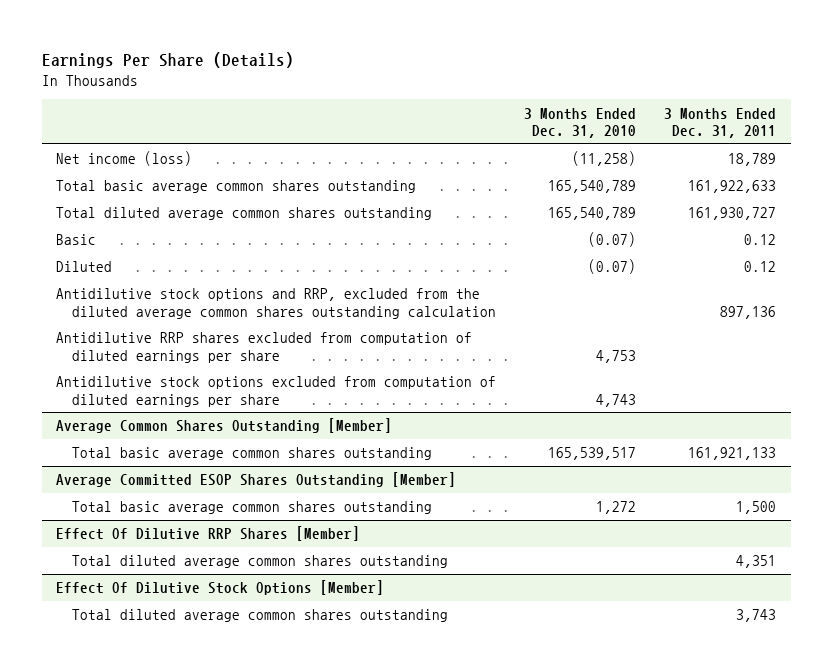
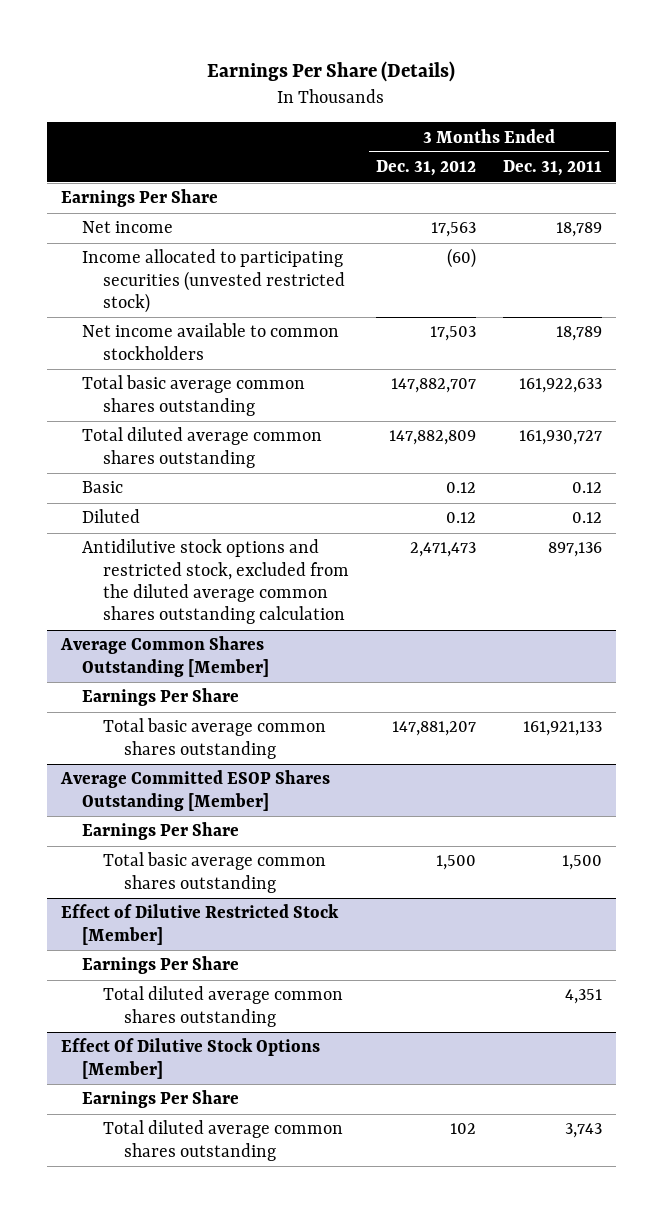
- | 3 Months Ended Dec. 31, 2010 | 3 Months Ended Dec. 31, 2011
+ | 3 Months Ended Dec. 31, 2012 | 3 Months Ended Dec. 31, 2011
- Net income (loss) | (11,258) | 18,789
+ Earnings Per Share
+ Net income | 17,563 | 18,789
+ Income allocated to participating securities (unvested restricted stock) | (60) |
+ Net income available to common stockholders | 17,503 | 18,789
- Antidilutive stock options and RRP, excluded from the diluted average common shares outstanding calculation | | 897,136
- Antidilutive RRP shares excluded from computation of diluted earnings per share | 4,753 |
- Antidilutive stock options excluded from computation of diluted earnings per share | 4,743 |
+ Antidilutive stock options and restricted stock, excluded from the diluted average common shares outstanding calculation | 2,471,473 | 897,136
@ Average Common Shares Outstanding [Member]
+ Earnings Per Share
@ Average Committed ESOP Shares Outstanding [Member]
+ Earnings Per Share
- Effect Of Dilutive RRP Shares [Member]
+ Effect of Dilutive Restricted Stock [Member]
+ Earnings Per Share
@ Effect Of Dilutive Stock Options [Member]
+ Earnings Per Share

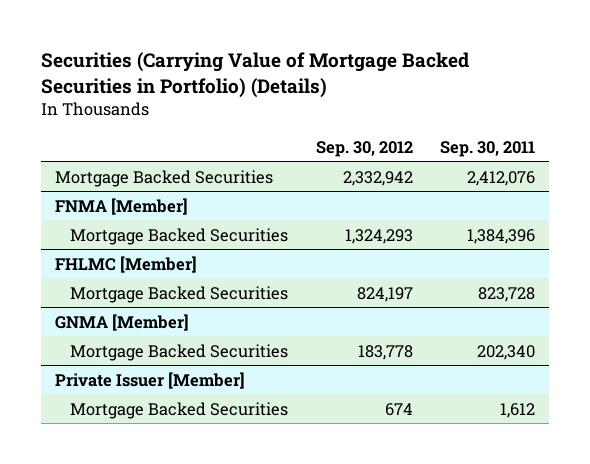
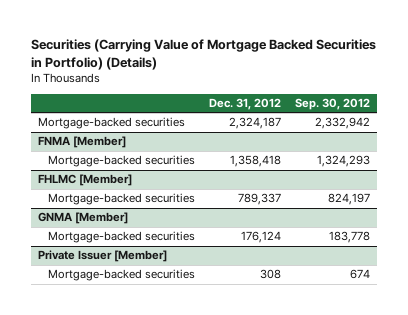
- | Sep. 30, 2012 | Sep. 30, 2011
+ | Dec. 31, 2012 | Sep. 30, 2012
- Mortgage Backed Securities | 2,332,942 | 2,412,076
+ Mortgage-backed securities | 2,324,187 | 2,332,942
@ FNMA [Member]
- Mortgage Backed Securities | 1,324,293 | 1,384,396
+ Mortgage-backed securities | 1,358,418 | 1,324,293
@ FHLMC [Member]
- Mortgage Backed Securities | 824,197 | 823,728
+ Mortgage-backed securities | 789,337 | 824,197
@ GNMA [Member]
- Mortgage Backed Securities | 183,778 | 202,340
+ Mortgage-backed securities | 176,124 | 183,778
@ Private Issuer [Member]
- Mortgage Backed Securities | 674 | 1,612
+ Mortgage-backed securities | 308 | 674

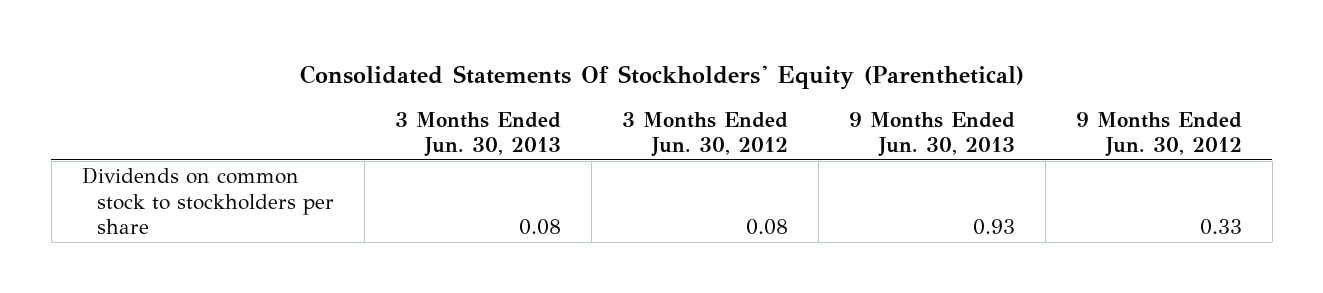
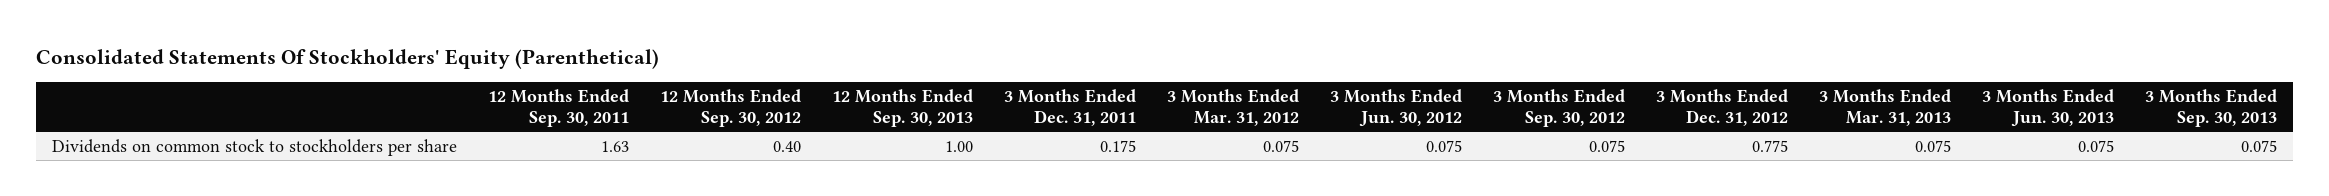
- | 3 Months Ended Jun. 30, 2013 | 3 Months Ended Jun. 30, 2012 | 9 Months Ended Jun. 30, 2013 | 9 Months Ended Jun. 30, 2012
+ | 12 Months Ended Sep. 30, 2011 | 12 Months Ended Sep. 30, 2012 | 12 Months Ended Sep. 30, 2013 | 3 Months Ended Dec. 31, 2011 | 3 Months Ended Mar. 31, 2012 | 3 Months Ended Jun. 30, 2012 | 3 Months Ended Sep. 30, 2012 | 3 Months Ended Dec. 31, 2012 | 3 Months Ended Mar. 31, 2013 | 3 Months Ended Jun. 30, 2013 | 3 Months Ended Sep. 30, 2013
- Dividends on common stock to stockholders per share | 0.08 | 0.08 | 0.93 | 0.33
+ Dividends on common stock to stockholders per share | 1.63 | 0.40 | 1.00 | 0.175 | 0.075 | 0.075 | 0.075 | 0.775 | 0.075 | 0.075 | 0.075

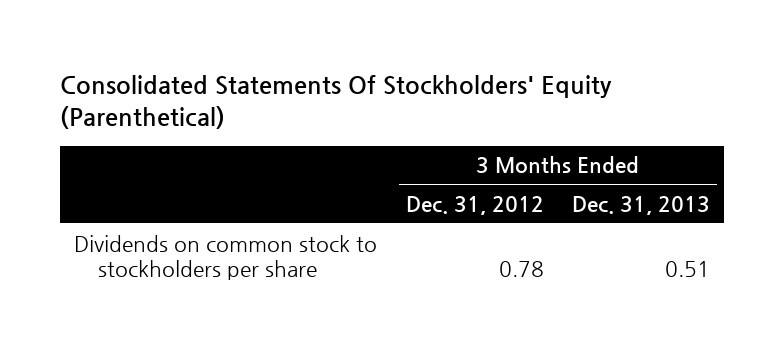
- | 12 Months Ended Sep. 30, 2011 | 12 Months Ended Sep. 30, 2012 | 12 Months Ended Sep. 30, 2013 | 3 Months Ended Dec. 31, 2011 | 3 Months Ended Mar. 31, 2012 | 3 Months Ended Jun. 30, 2012 | 3 Months Ended Sep. 30, 2012 | 3 Months Ended Dec. 31, 2012 | 3 Months Ended Mar. 31, 2013 | 3 Months Ended Jun. 30, 2013 | 3 Months Ended Sep. 30, 2013
+ | 3 Months Ended Dec. 31, 2012 | 3 Months Ended Dec. 31, 2013
- Dividends on common stock to stockholders per share | 1.63 | 0.40 | 1.00 | 0.175 | 0.075 | 0.075 | 0.075 | 0.775 | 0.075 | 0.075 | 0.075
+ Dividends on common stock to stockholders per share | 0.78 | 0.51

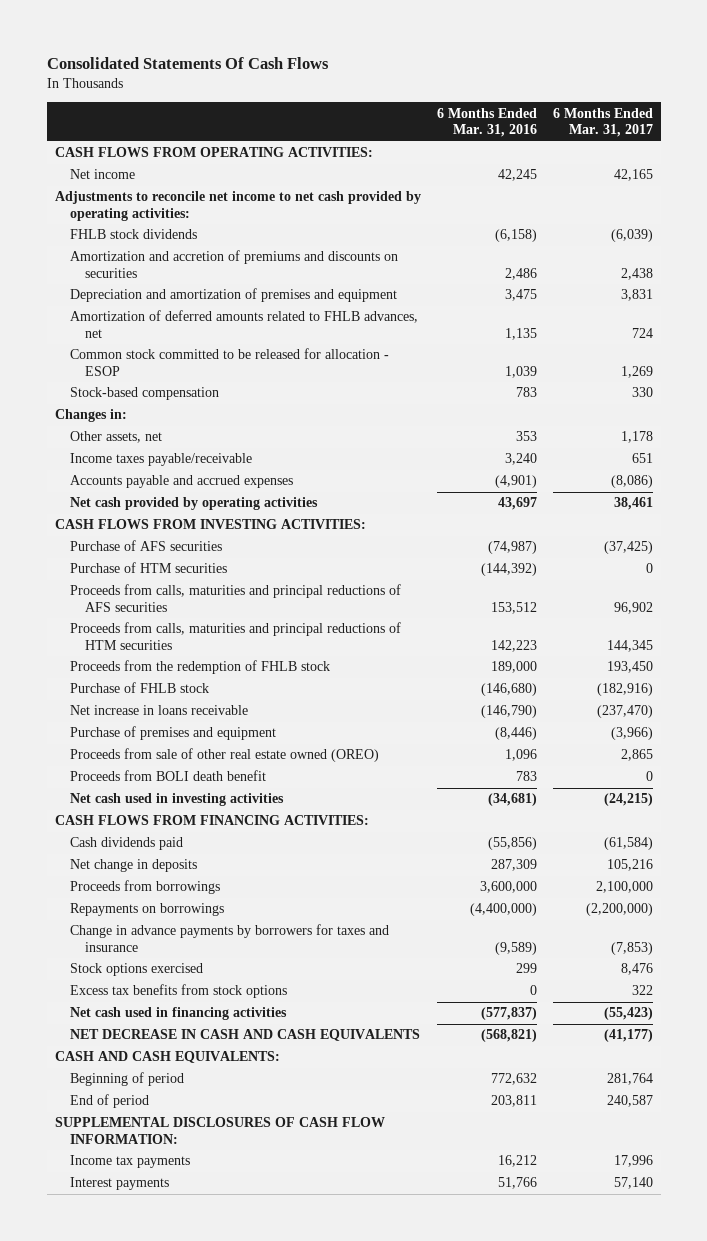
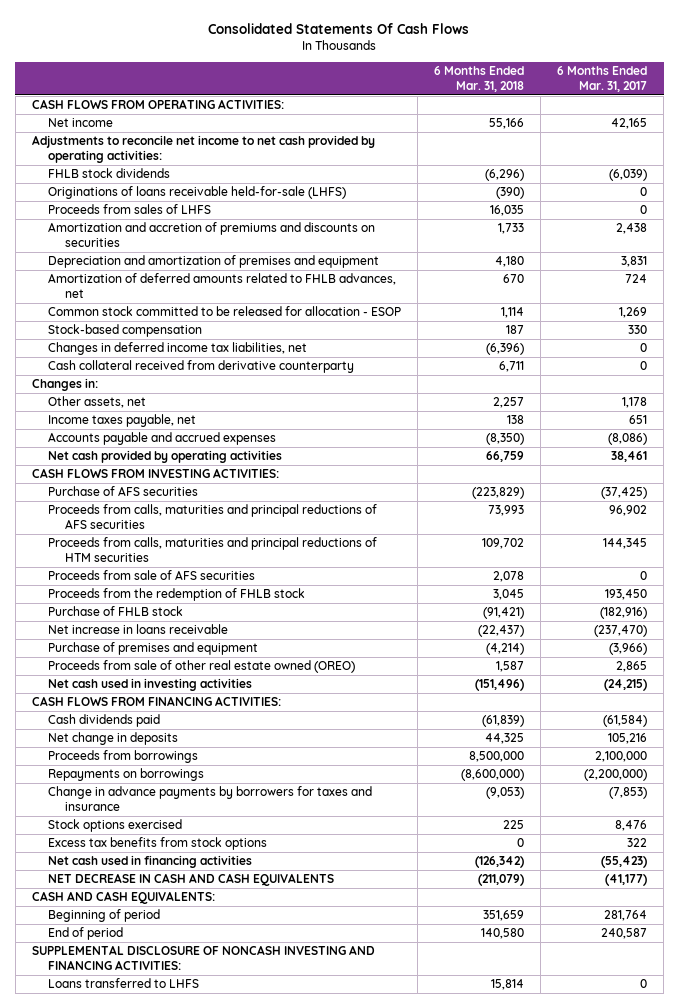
- | 6 Months Ended Mar. 31, 2016 | 6 Months Ended Mar. 31, 2017
+ | 6 Months Ended Mar. 31, 2018 | 6 Months Ended Mar. 31, 2017
+ Originations of loans receivable held-for-sale (LHFS) | (390) | 0
+ Proceeds from sales of LHFS | 16,035 | 0
+ Changes in deferred income tax liabilities, net | (6,396) | 0
+ Cash collateral received from derivative counterparty | 6,711 | 0
- Income taxes payable/receivable | 3,240 | 651
+ Income taxes payable, net | 138 | 651
- Purchase of HTM securities | (144,392) | 0
+ Proceeds from sale of AFS securities | 2,078 | 0
- Proceeds from BOLI death benefit | 783 | 0
- SUPPLEMENTAL DISCLOSURES OF CASH FLOW INFORMATION:
- Income tax payments | 16,212 | 17,996
- Interest payments | 51,766 | 57,140
+ SUPPLEMENTAL DISCLOSURE OF NONCASH INVESTING AND FINANCING ACTIVITIES:
+ Loans transferred to LHFS | 15,814 | 0

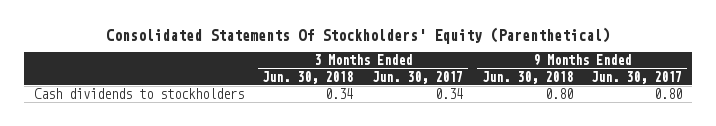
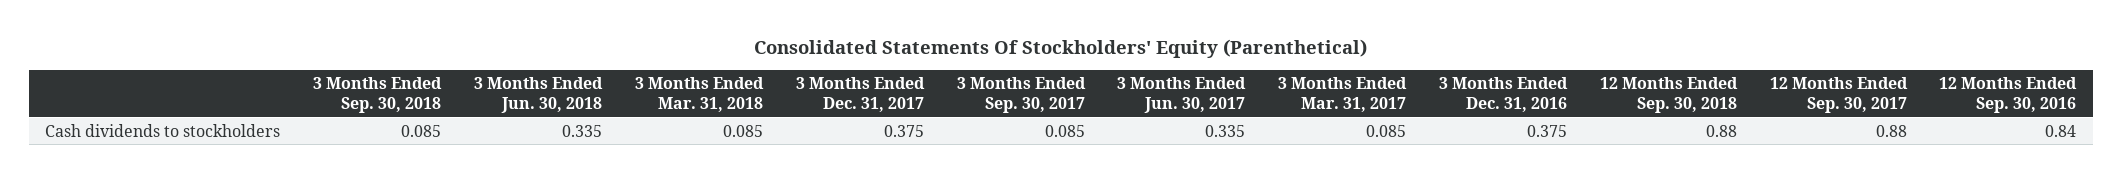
- | 3 Months Ended Jun. 30, 2018 | 3 Months Ended Jun. 30, 2017 | 9 Months Ended Jun. 30, 2018 | 9 Months Ended Jun. 30, 2017
+ | 3 Months Ended Sep. 30, 2018 | 3 Months Ended Jun. 30, 2018 | 3 Months Ended Mar. 31, 2018 | 3 Months Ended Dec. 31, 2017 | 3 Months Ended Sep. 30, 2017 | 3 Months Ended Jun. 30, 2017 | 3 Months Ended Mar. 31, 2017 | 3 Months Ended Dec. 31, 2016 | 12 Months Ended Sep. 30, 2018 | 12 Months Ended Sep. 30, 2017 | 12 Months Ended Sep. 30, 2016
- Cash dividends to stockholders | 0.34 | 0.34 | 0.80 | 0.80
+ Cash dividends to stockholders | 0.085 | 0.335 | 0.085 | 0.375 | 0.085 | 0.335 | 0.085 | 0.375 | 0.88 | 0.88 | 0.84

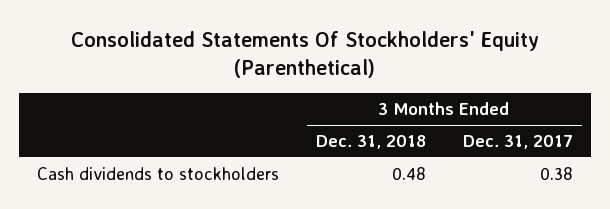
- | 3 Months Ended Sep. 30, 2018 | 3 Months Ended Jun. 30, 2018 | 3 Months Ended Mar. 31, 2018 | 3 Months Ended Dec. 31, 2017 | 3 Months Ended Sep. 30, 2017 | 3 Months Ended Jun. 30, 2017 | 3 Months Ended Mar. 31, 2017 | 3 Months Ended Dec. 31, 2016 | 12 Months Ended Sep. 30, 2018 | 12 Months Ended Sep. 30, 2017 | 12 Months Ended Sep. 30, 2016
+ | 3 Months Ended Dec. 31, 2018 | 3 Months Ended Dec. 31, 2017
- Cash dividends to stockholders | 0.085 | 0.335 | 0.085 | 0.375 | 0.085 | 0.335 | 0.085 | 0.375 | 0.88 | 0.88 | 0.84
+ Cash dividends to stockholders | 0.48 | 0.38

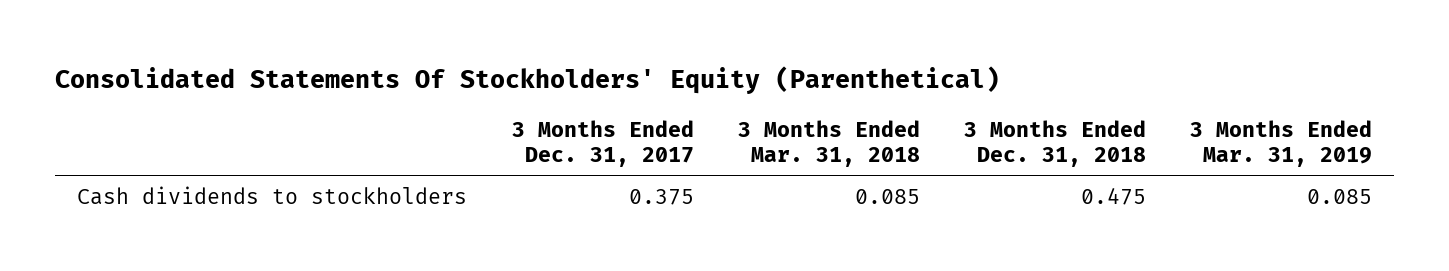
- | 3 Months Ended Dec. 31, 2018 | 3 Months Ended Dec. 31, 2017
+ | 3 Months Ended Dec. 31, 2017 | 3 Months Ended Mar. 31, 2018 | 3 Months Ended Dec. 31, 2018 | 3 Months Ended Mar. 31, 2019
- Cash dividends to stockholders | 0.48 | 0.38
+ Cash dividends to stockholders | 0.375 | 0.085 | 0.475 | 0.085

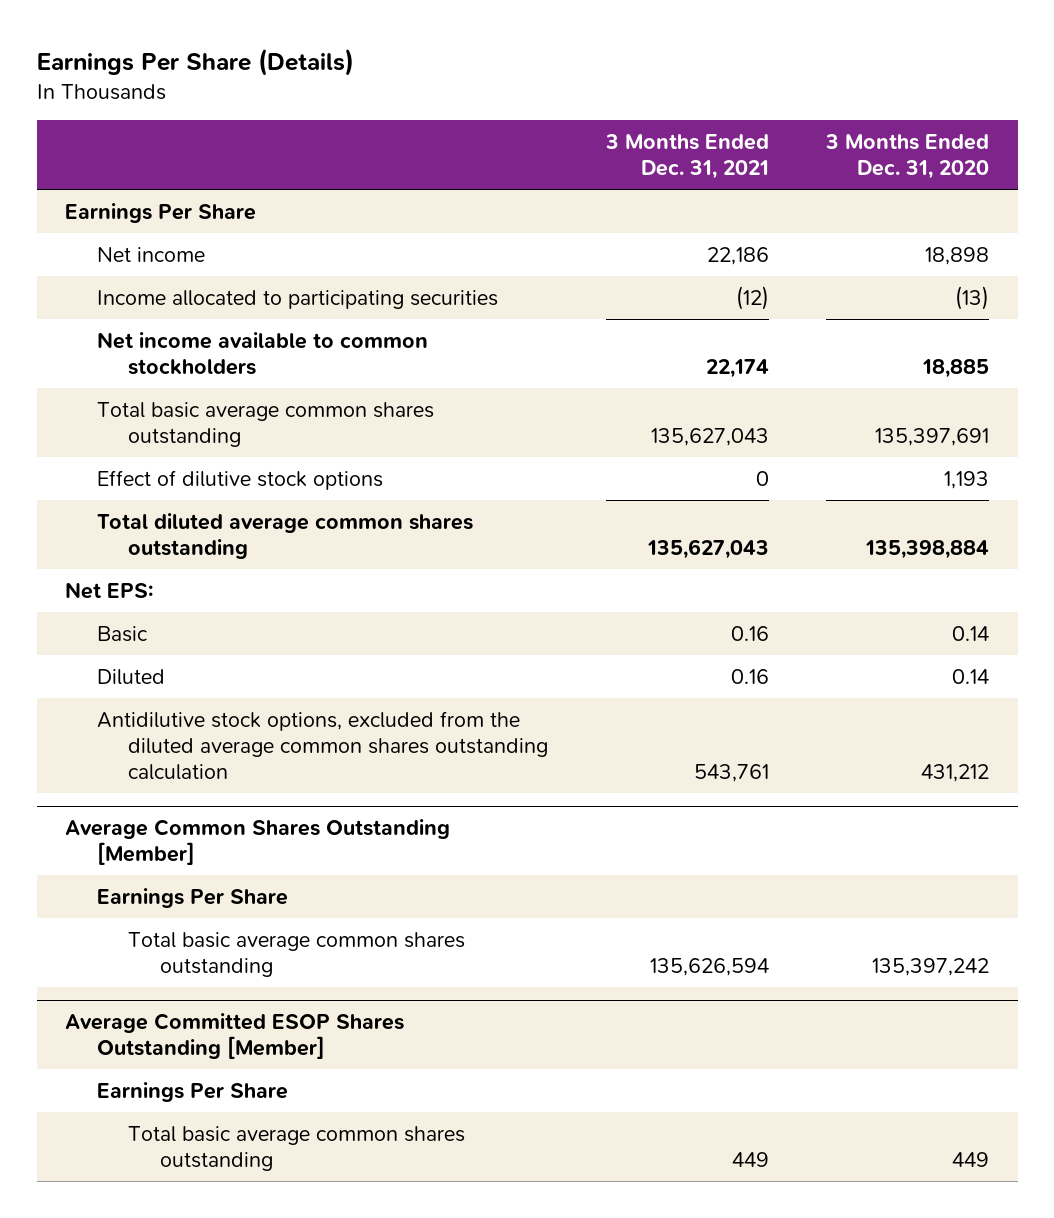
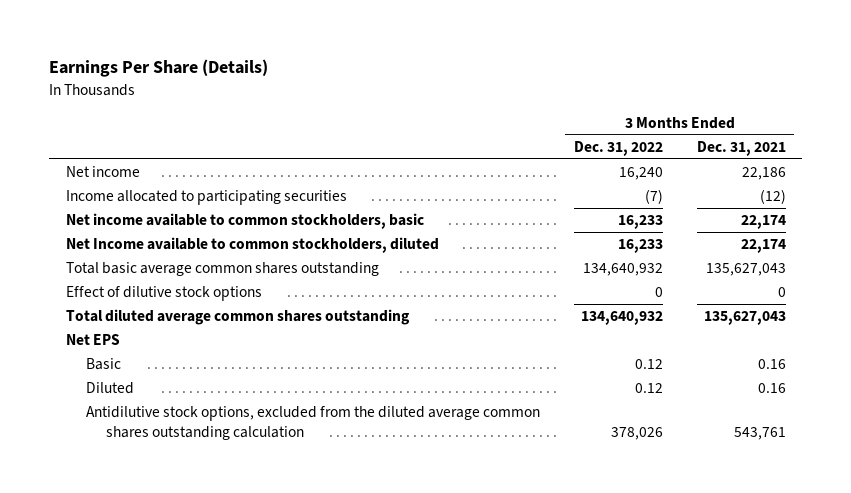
- | 3 Months Ended Dec. 31, 2021 | 3 Months Ended Dec. 31, 2020
+ | 3 Months Ended Dec. 31, 2022 | 3 Months Ended Dec. 31, 2021
- Earnings Per Share
- Net income available to common stockholders | 22,174 | 18,885
+ Net income available to common stockholders, basic | 16,233 | 22,174
+ Net Income available to common stockholders, diluted | 16,233 | 22,174
- Net EPS:
+ Net EPS
- Average Common Shares Outstanding [Member]
- Earnings Per Share
- Total basic average common shares outstanding | 135,626,594 | 135,397,242
- Average Committed ESOP Shares Outstanding [Member]
- Earnings Per Share
- Total basic average common shares outstanding | 449 | 449

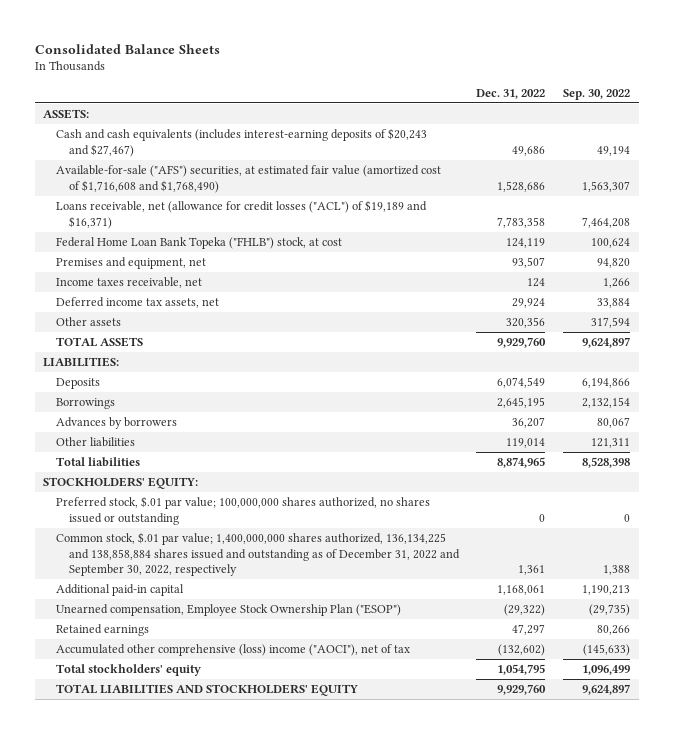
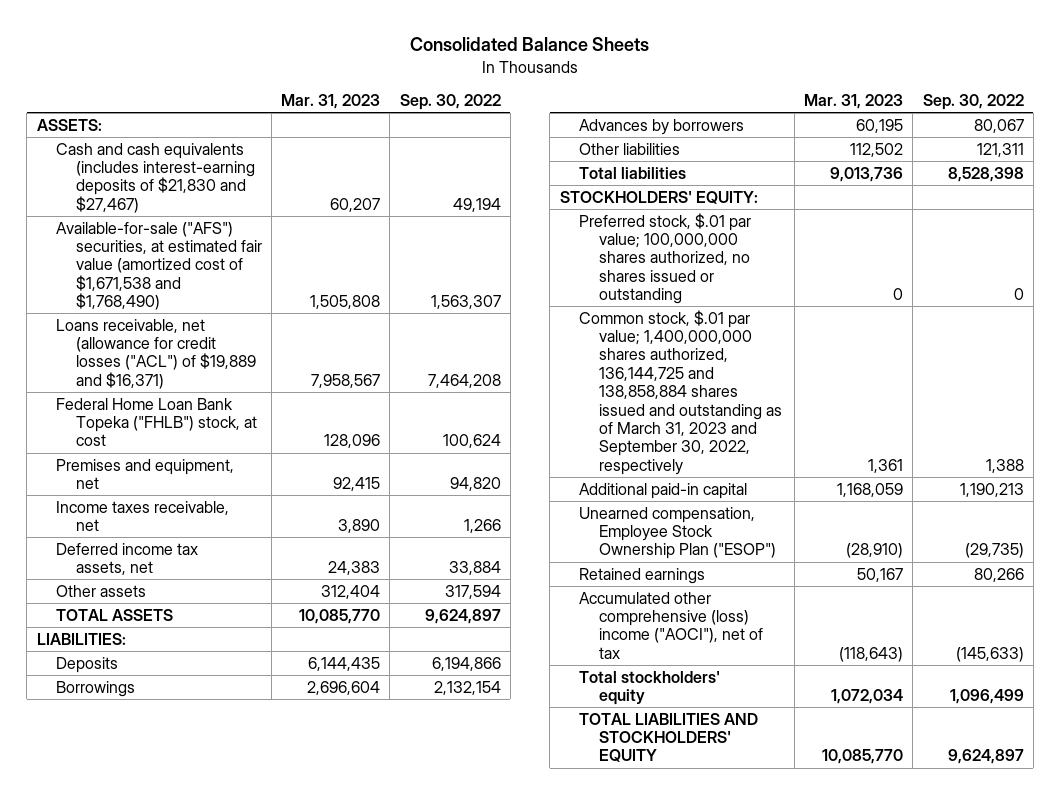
- | Dec. 31, 2022 | Sep. 30, 2022
+ | Mar. 31, 2023 | Sep. 30, 2022
- Cash and cash equivalents (includes interest-earning deposits of $20,243 and $27,467) | 49,686 | 49,194
- Available-for-sale ("AFS") securities, at estimated fair value (amortized cost of $1,716,608 and $1,768,490) | 1,528,686 | 1,563,307
- Loans receivable, net (allowance for credit losses ("ACL") of $19,189 and $16,371) | 7,783,358 | 7,464,208
+ Cash and cash equivalents (includes interest-earning deposits of $21,830 and $27,467) | 60,207 | 49,194
+ Available-for-sale ("AFS") securities, at estimated fair value (amortized cost of $1,671,538 and $1,768,490) | 1,505,808 | 1,563,307
+ Loans receivable, net (allowance for credit losses ("ACL") of $19,889 and $16,371) | 7,958,567 | 7,464,208
- Common stock, $.01 par value; 1,400,000,000 shares authorized, 136,134,225 and 138,858,884 shares issued and outstanding as of December 31, 2022 and September 30, 2022, respectively | 1,361 | 1,388
+ Common stock, $.01 par value; 1,400,000,000 shares authorized, 136,144,725 and 138,858,884 shares issued and outstanding as of March 31, 2023 and September 30, 2022, respectively | 1,361 | 1,388

